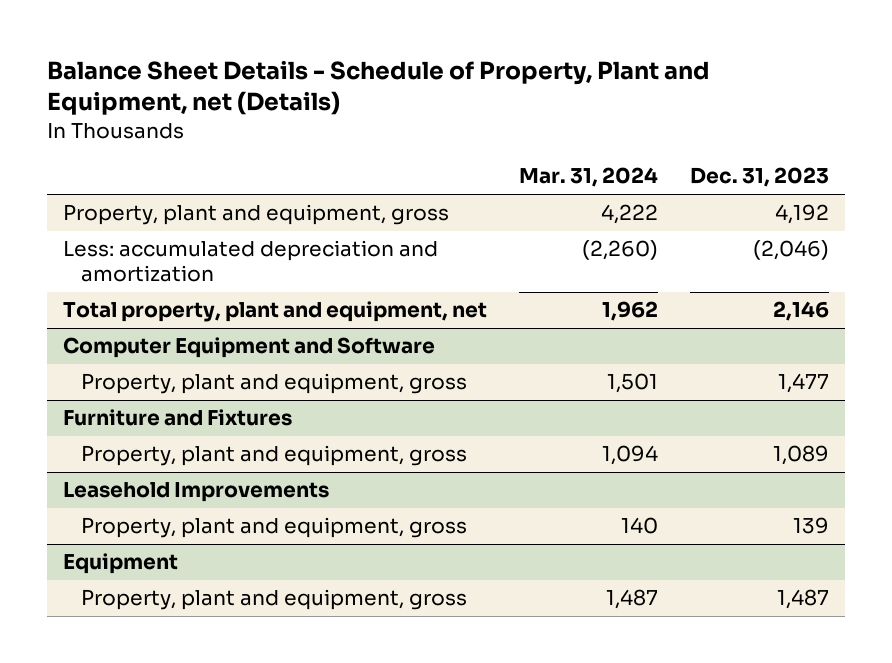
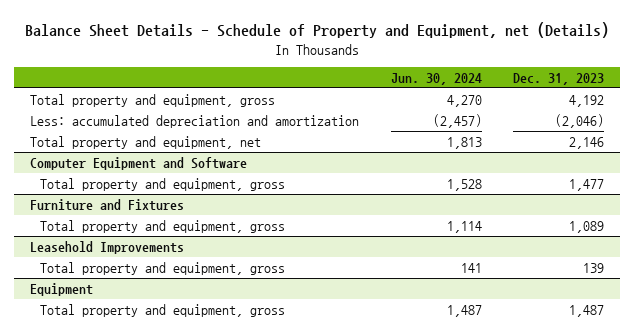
- Balance Sheet Details - Schedule of Property, Plant and Equipment, net (Details)
+ Balance Sheet Details - Schedule of Property and Equipment, net (Details)
- | Mar. 31, 2024 | Dec. 31, 2023
+ | Jun. 30, 2024 | Dec. 31, 2023
- Property, plant and equipment, gross | 4,222 | 4,192
+ Total property and equipment, gross | 4,270 | 4,192
- Total property, plant and equipment, net | 1,962 | 2,146
+ Total property and equipment, net | 1,813 | 2,146
@ Computer Equipment and Software
- Property, plant and equipment, gross | 1,501 | 1,477
+ Total property and equipment, gross | 1,528 | 1,477
@ Furniture and Fixtures
- Property, plant and equipment, gross | 1,094 | 1,089
+ Total property and equipment, gross | 1,114 | 1,089
@ Leasehold Improvements
- Property, plant and equipment, gross | 140 | 139
+ Total property and equipment, gross | 141 | 139
@ Equipment
- Property, plant and equipment, gross | 1,487 | 1,487
+ Total property and equipment, gross | 1,487 | 1,487

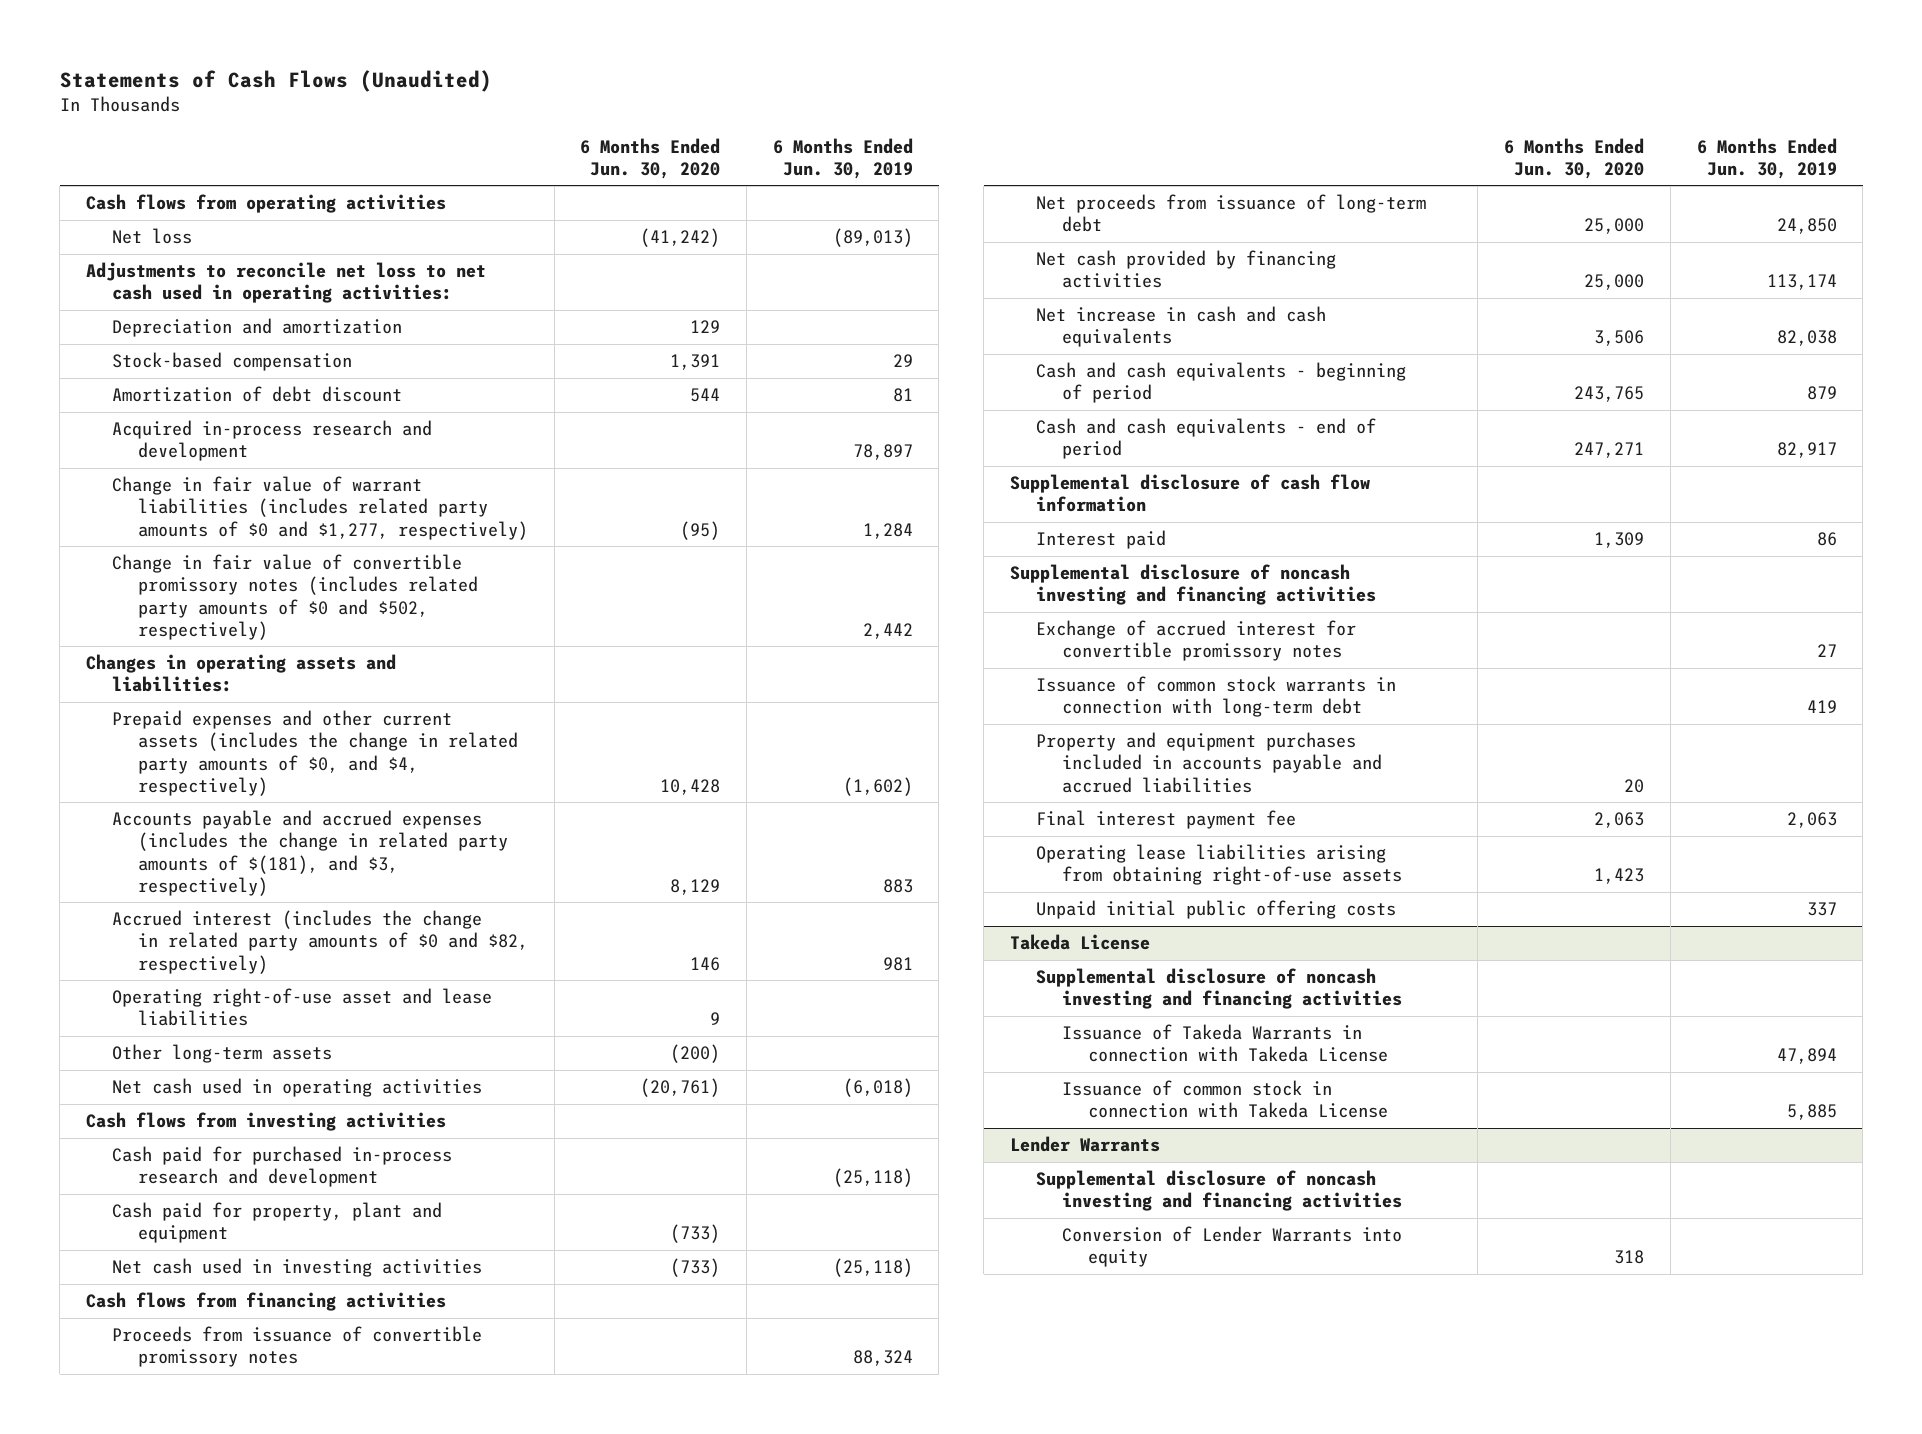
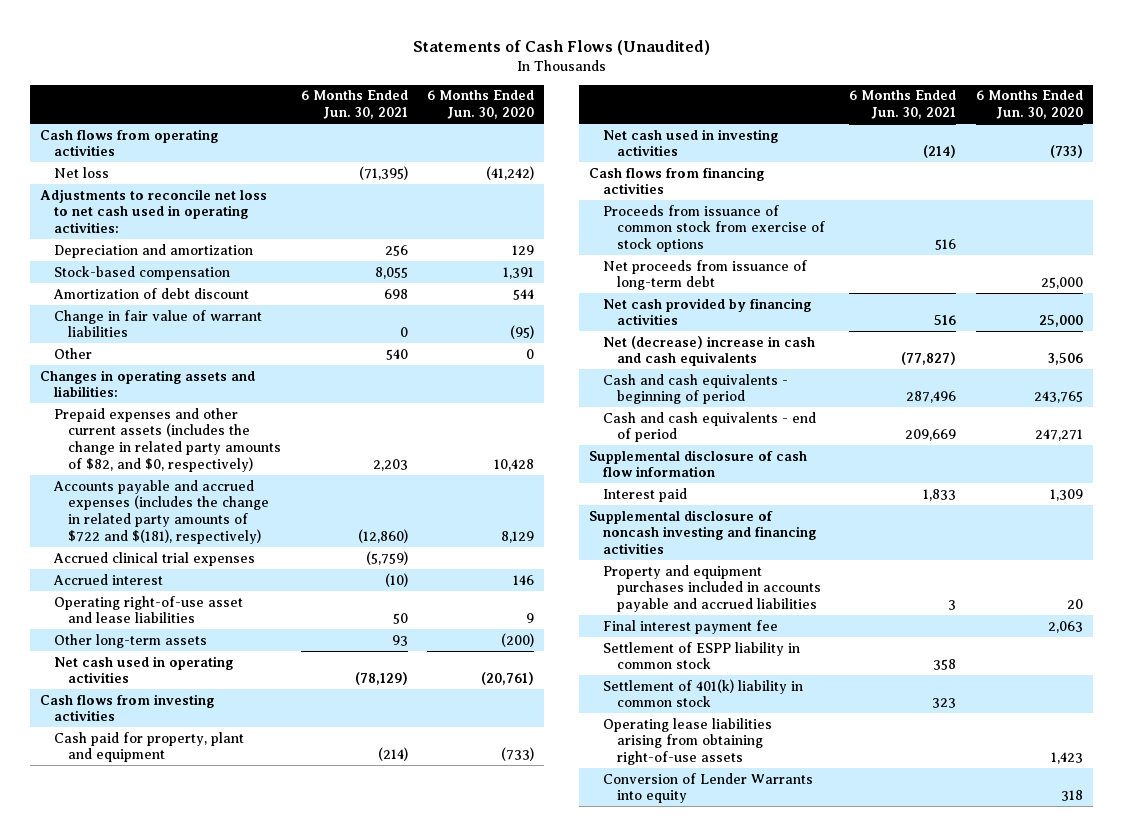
- | 6 Months Ended Jun. 30, 2020 | 6 Months Ended Jun. 30, 2019
+ | 6 Months Ended Jun. 30, 2021 | 6 Months Ended Jun. 30, 2020
- Acquired in-process research and development | | 78,897
- Change in fair value of warrant liabilities (includes related party amounts of $0 and $1,277, respectively) | (95) | 1,284
- Change in fair value of convertible promissory notes (includes related party amounts of $0 and $502, respectively) | | 2,442
+ Change in fair value of warrant liabilities | 0 | (95)
+ Other | 540 | 0
- Prepaid expenses and other current assets (includes the change in related party amounts of $0, and $4, respectively) | 10,428 | (1,602)
- Accounts payable and accrued expenses (includes the change in related party amounts of $(181), and $3, respectively) | 8,129 | 883
- Accrued interest (includes the change in related party amounts of $0 and $82, respectively) | 146 | 981
+ Prepaid expenses and other current assets (includes the change in related party amounts of $82, and $0, respectively) | 2,203 | 10,428
+ Accounts payable and accrued expenses (includes the change in related party amounts of $722 and $(181), respectively) | (12,860) | 8,129
+ Accrued clinical trial expenses | (5,759) |
+ Accrued interest | (10) | 146
- Cash paid for purchased in-process research and development | | (25,118)
- Proceeds from issuance of convertible promissory notes | | 88,324
+ Proceeds from issuance of common stock from exercise of stock options | 516 |
- Net increase in cash and cash equivalents | 3,506 | 82,038
+ Net (decrease) increase in cash and cash equivalents | (77,827) | 3,506
- Exchange of accrued interest for convertible promissory notes | | 27
- Issuance of common stock warrants in connection with long-term debt | | 419
+ Settlement of ESPP liability in common stock | 358 |
+ Settlement of 401(k) liability in common stock | 323 |
- Unpaid initial public offering costs | | 337
- Takeda License
- Supplemental disclosure of noncash investing and financing activities
- Issuance of Takeda Warrants in connection with Takeda License | | 47,894
- Issuance of common stock in connection with Takeda License | | 5,885
- Lender Warrants
- Supplemental disclosure of noncash investing and financing activities

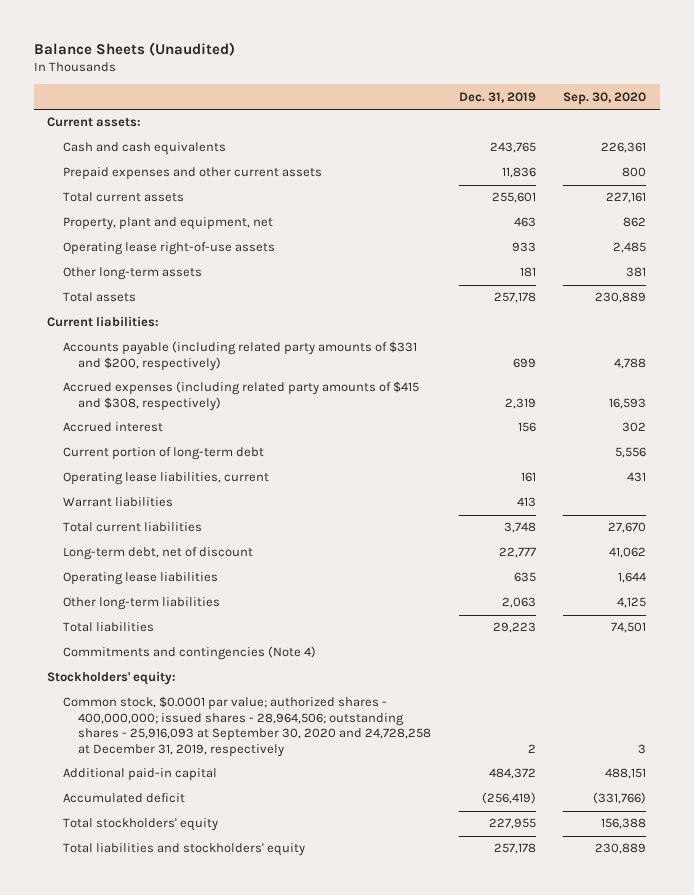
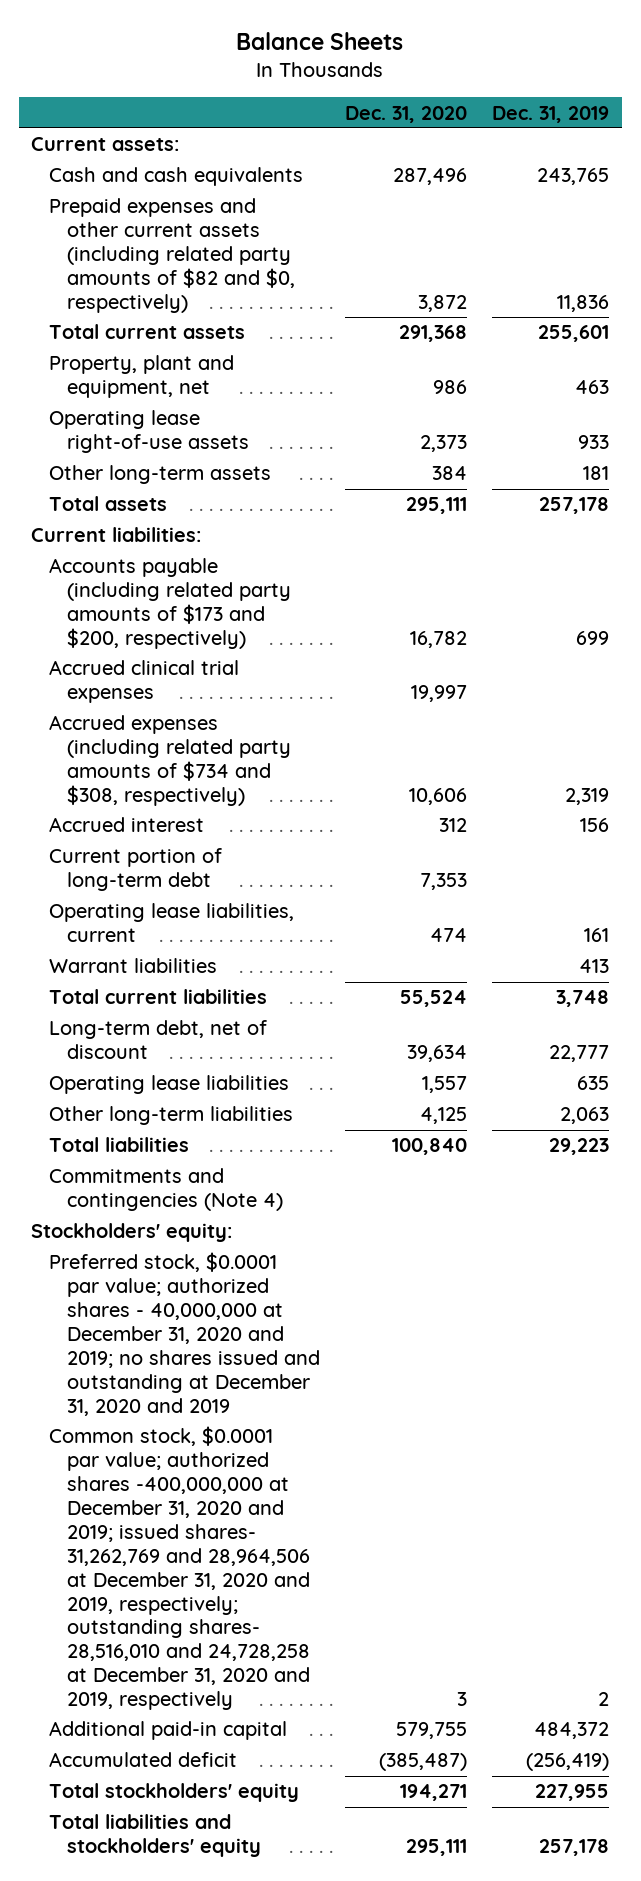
- Balance Sheets (Unaudited)
+ Balance Sheets
- | Dec. 31, 2019 | Sep. 30, 2020
+ | Dec. 31, 2020 | Dec. 31, 2019
- Prepaid expenses and other current assets | 11,836 | 800
+ Prepaid expenses and other current assets (including related party amounts of $82 and $0, respectively) | 3,872 | 11,836
- Accounts payable (including related party amounts of $331 and $200, respectively) | 699 | 4,788
- Accrued expenses (including related party amounts of $415 and $308, respectively) | 2,319 | 16,593
+ Accounts payable (including related party amounts of $173 and $200, respectively) | 16,782 | 699
+ Accrued clinical trial expenses | 19,997 |
+ Accrued expenses (including related party amounts of $734 and $308, respectively) | 10,606 | 2,319
- Common stock, $0.0001 par value; authorized shares - 400,000,000; issued shares - 28,964,506; outstanding shares - 25,916,093 at September 30, 2020 and 24,728,258 at December 31, 2019, respectively | 2 | 3
+ Preferred stock, $0.0001 par value; authorized shares - 40,000,000 at December 31, 2020 and 2019; no shares issued and outstanding at December 31, 2020 and 2019
+ Common stock, $0.0001 par value; authorized shares -400,000,000 at December 31, 2020 and 2019; issued shares- 31,262,769 and 28,964,506 at December 31, 2020 and 2019, respectively; outstanding shares- 28,516,010 and 24,728,258 at December 31, 2020 and 2019, respectively | 3 | 2

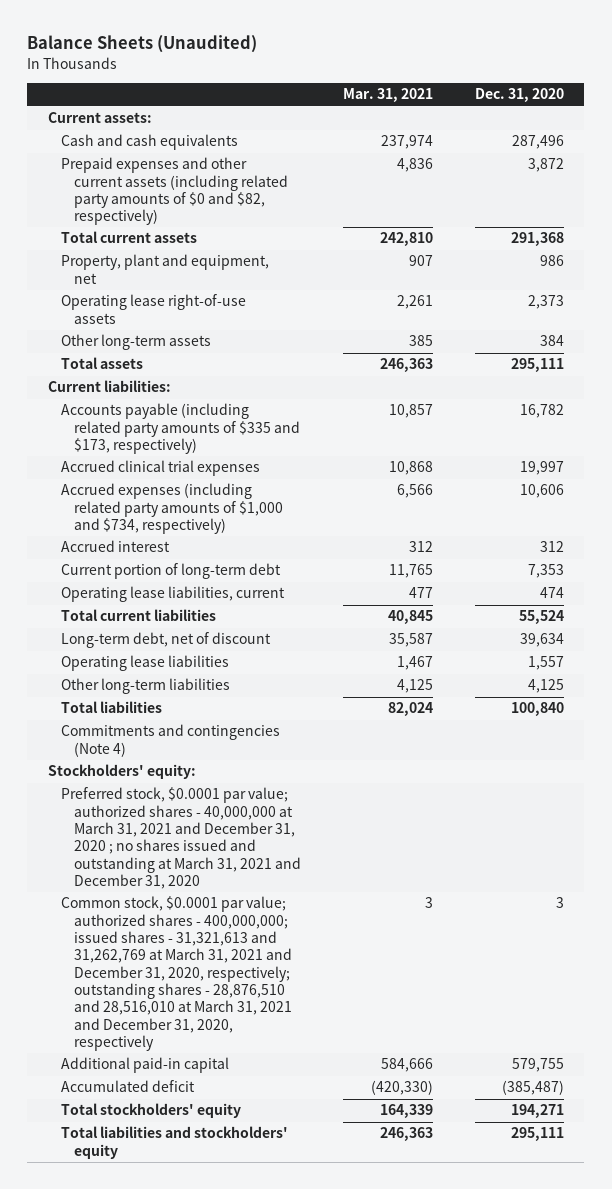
- Balance Sheets
+ Balance Sheets (Unaudited)
- | Dec. 31, 2020 | Dec. 31, 2019
+ | Mar. 31, 2021 | Dec. 31, 2020
- Prepaid expenses and other current assets (including related party amounts of $82 and $0, respectively) | 3,872 | 11,836
+ Prepaid expenses and other current assets (including related party amounts of $0 and $82, respectively) | 4,836 | 3,872
- Accounts payable (including related party amounts of $173 and $200, respectively) | 16,782 | 699
+ Accounts payable (including related party amounts of $335 and $173, respectively) | 10,857 | 16,782
- Accrued expenses (including related party amounts of $734 and $308, respectively) | 10,606 | 2,319
+ Accrued expenses (including related party amounts of $1,000 and $734, respectively) | 6,566 | 10,606
- Warrant liabilities | | 413
- Preferred stock, $0.0001 par value; authorized shares - 40,000,000 at December 31, 2020 and 2019; no shares issued and outstanding at December 31, 2020 and 2019
- Common stock, $0.0001 par value; authorized shares -400,000,000 at December 31, 2020 and 2019; issued shares- 31,262,769 and 28,964,506 at December 31, 2020 and 2019, respectively; outstanding shares- 28,516,010 and 24,728,258 at December 31, 2020 and 2019, respectively | 3 | 2
+ Preferred stock, $0.0001 par value; authorized shares - 40,000,000 at March 31, 2021 and December 31, 2020 ; no shares issued and outstanding at March 31, 2021 and December 31, 2020
+ Common stock, $0.0001 par value; authorized shares - 400,000,000; issued shares - 31,321,613 and 31,262,769 at March 31, 2021 and December 31, 2020, respectively; outstanding shares - 28,876,510 and 28,516,010 at March 31, 2021 and December 31, 2020, respectively | 3 | 3

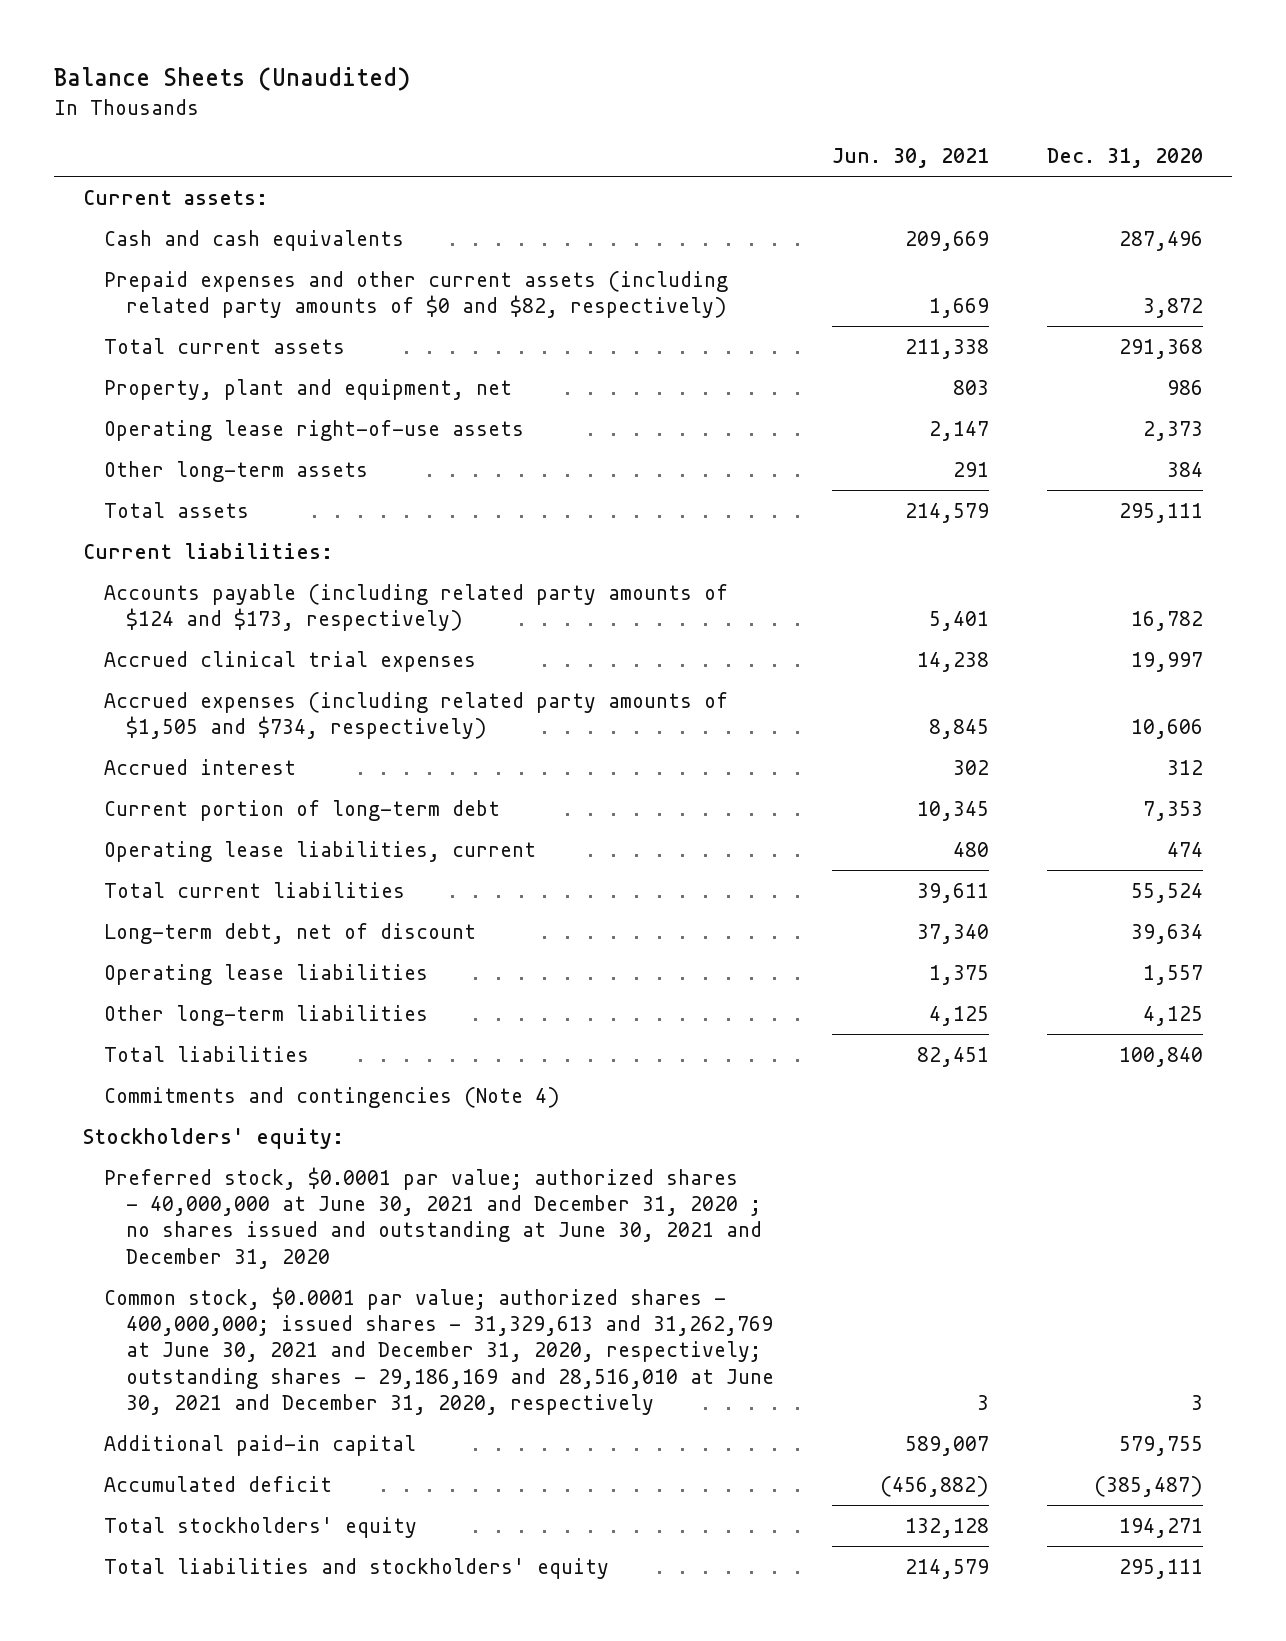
- | Mar. 31, 2021 | Dec. 31, 2020
+ | Jun. 30, 2021 | Dec. 31, 2020
- Accounts payable (including related party amounts of $335 and $173, respectively) | 10,857 | 16,782
+ Accounts payable (including related party amounts of $124 and $173, respectively) | 5,401 | 16,782
- Accrued expenses (including related party amounts of $1,000 and $734, respectively) | 6,566 | 10,606
+ Accrued expenses (including related party amounts of $1,505 and $734, respectively) | 8,845 | 10,606
- Preferred stock, $0.0001 par value; authorized shares - 40,000,000 at March 31, 2021 and December 31, 2020 ; no shares issued and outstanding at March 31, 2021 and December 31, 2020
- Common stock, $0.0001 par value; authorized shares - 400,000,000; issued shares - 31,321,613 and 31,262,769 at March 31, 2021 and December 31, 2020, respectively; outstanding shares - 28,876,510 and 28,516,010 at March 31, 2021 and December 31, 2020, respectively | 3 | 3
+ Preferred stock, $0.0001 par value; authorized shares - 40,000,000 at June 30, 2021 and December 31, 2020 ; no shares issued and outstanding at June 30, 2021 and December 31, 2020
+ Common stock, $0.0001 par value; authorized shares - 400,000,000; issued shares - 31,329,613 and 31,262,769 at June 30, 2021 and December 31, 2020, respectively; outstanding shares - 29,186,169 and 28,516,010 at June 30, 2021 and December 31, 2020, respectively | 3 | 3

